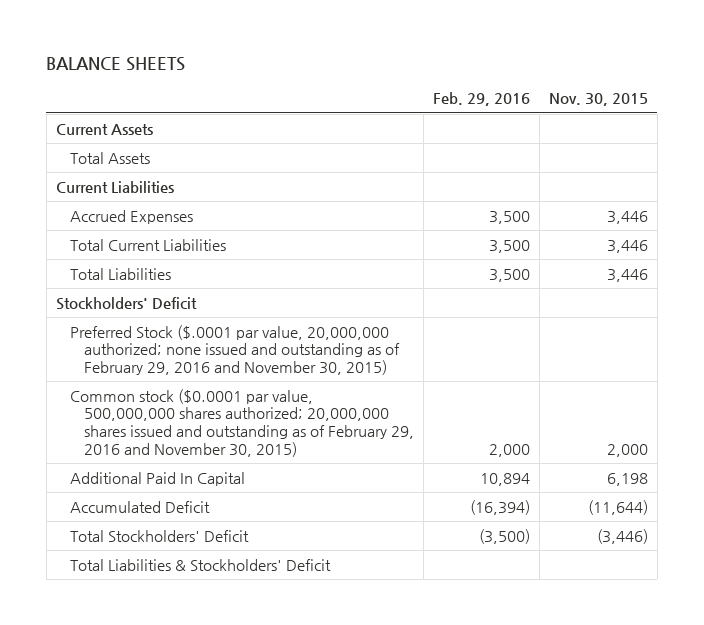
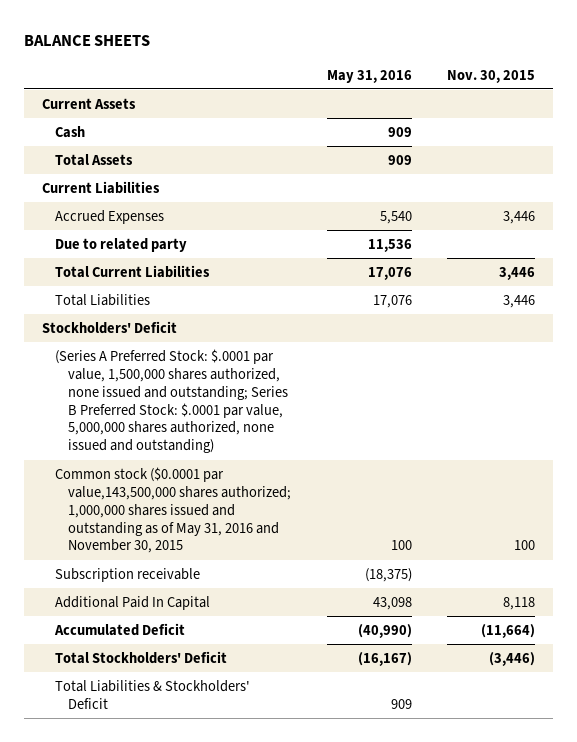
- | Feb. 29, 2016 | Nov. 30, 2015
+ | May 31, 2016 | Nov. 30, 2015
+ Cash | 909 |
+ Due to related party | 11,536 |
- Preferred Stock ($.0001 par value, 20,000,000 authorized; none issued and outstanding as of February 29, 2016 and November 30, 2015)
- Common stock ($0.0001 par value, 500,000,000 shares authorized; 20,000,000 shares issued and outstanding as of February 29, 2016 and November 30, 2015) | 2,000 | 2,000
- Additional Paid In Capital | 10,894 | 6,198
- Accumulated Deficit | (16,394) | (11,644)
+ (Series A Preferred Stock: $.0001 par value, 1,500,000 shares authorized, none issued and outstanding; Series B Preferred Stock: $.0001 par value, 5,000,000 shares authorized, none issued and outstanding)
+ Common stock ($0.0001 par value,143,500,000 shares authorized; 1,000,000 shares issued and outstanding as of May 31, 2016 and November 30, 2015 | 100 | 100
+ Subscription receivable | (18,375) |
+ Additional Paid In Capital | 43,098 | 8,118
+ Accumulated Deficit | (40,990) | (11,664)

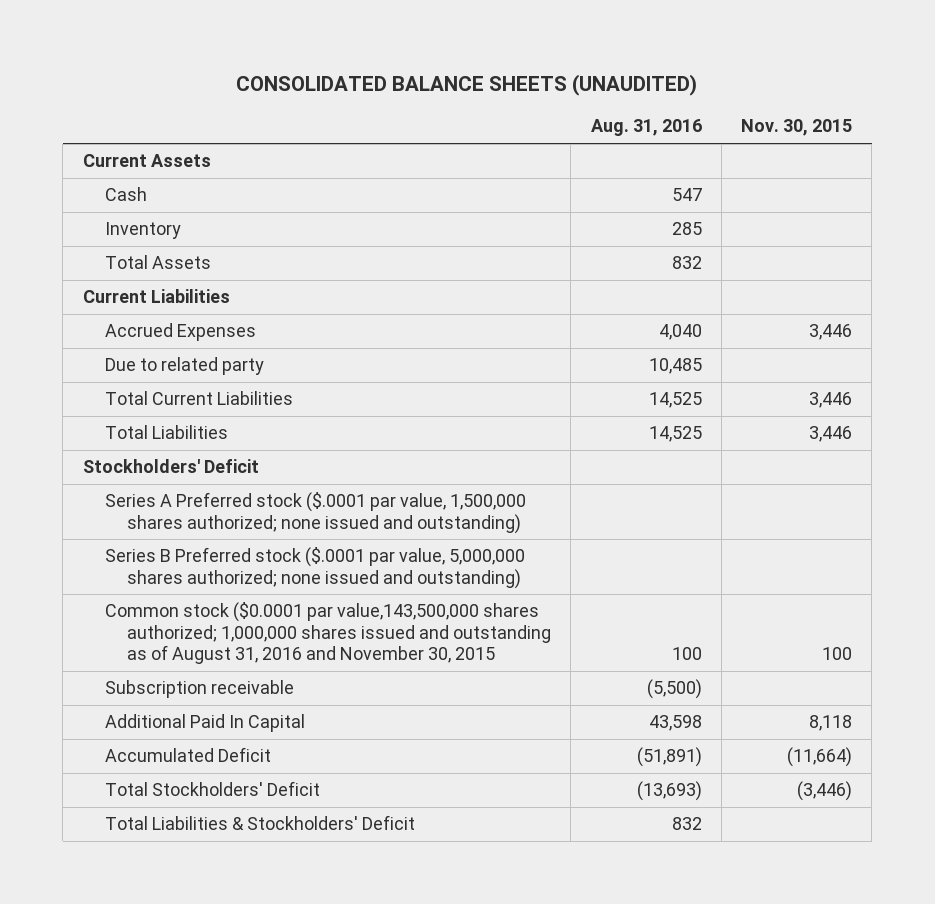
- BALANCE SHEETS
+ CONSOLIDATED BALANCE SHEETS (UNAUDITED)
- | May 31, 2016 | Nov. 30, 2015
+ | Aug. 31, 2016 | Nov. 30, 2015
+ Inventory | 285 |
- (Series A Preferred Stock: $.0001 par value, 1,500,000 shares authorized, none issued and outstanding; Series B Preferred Stock: $.0001 par value, 5,000,000 shares authorized, none issued and outstanding)
- Common stock ($0.0001 par value,143,500,000 shares authorized; 1,000,000 shares issued and outstanding as of May 31, 2016 and November 30, 2015 | 100 | 100
+ Series A Preferred stock ($.0001 par value, 1,500,000 shares authorized; none issued and outstanding)
+ Series B Preferred stock ($.0001 par value, 5,000,000 shares authorized; none issued and outstanding)
+ Common stock ($0.0001 par value,143,500,000 shares authorized; 1,000,000 shares issued and outstanding as of August 31, 2016 and November 30, 2015 | 100 | 100

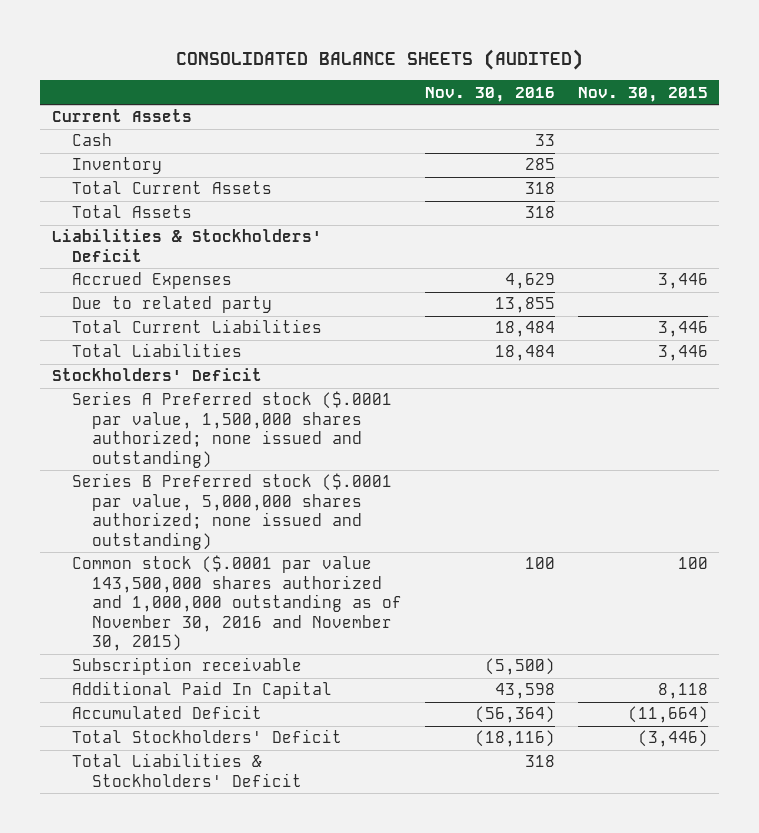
- CONSOLIDATED BALANCE SHEETS (UNAUDITED)
+ CONSOLIDATED BALANCE SHEETS (AUDITED)
- | Aug. 31, 2016 | Nov. 30, 2015
+ | Nov. 30, 2016 | Nov. 30, 2015
+ Total Current Assets | 318 |
- Current Liabilities
+ Liabilities & Stockholders' Deficit
- Common stock ($0.0001 par value,143,500,000 shares authorized; 1,000,000 shares issued and outstanding as of August 31, 2016 and November 30, 2015 | 100 | 100
+ Common stock ($.0001 par value 143,500,000 shares authorized and 1,000,000 outstanding as of November 30, 2016 and November 30, 2015) | 100 | 100

